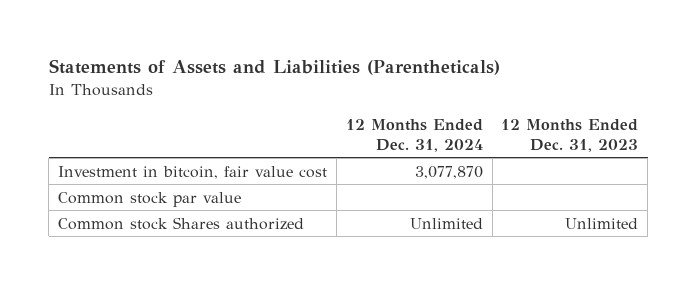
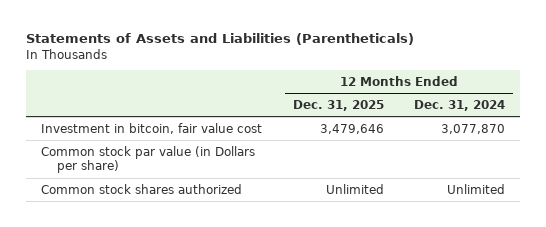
- | 12 Months Ended Dec. 31, 2024 | 12 Months Ended Dec. 31, 2023
+ | 12 Months Ended Dec. 31, 2025 | 12 Months Ended Dec. 31, 2024
- Common stock par value
- Common stock Shares authorized | Unlimited | Unlimited
+ Common stock par value (in Dollars per share)
+ Common stock shares authorized | Unlimited | Unlimited

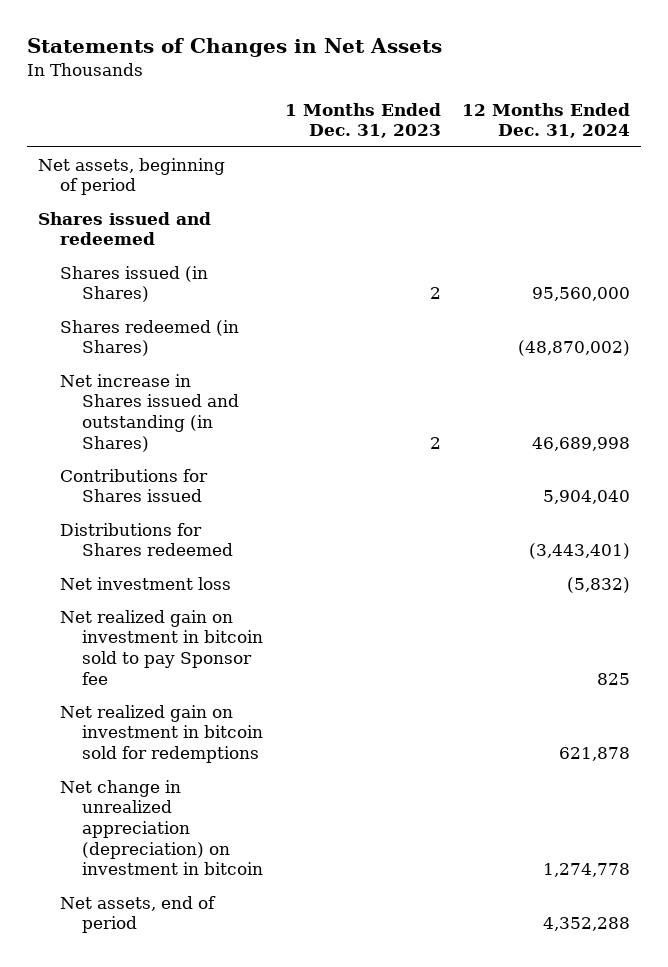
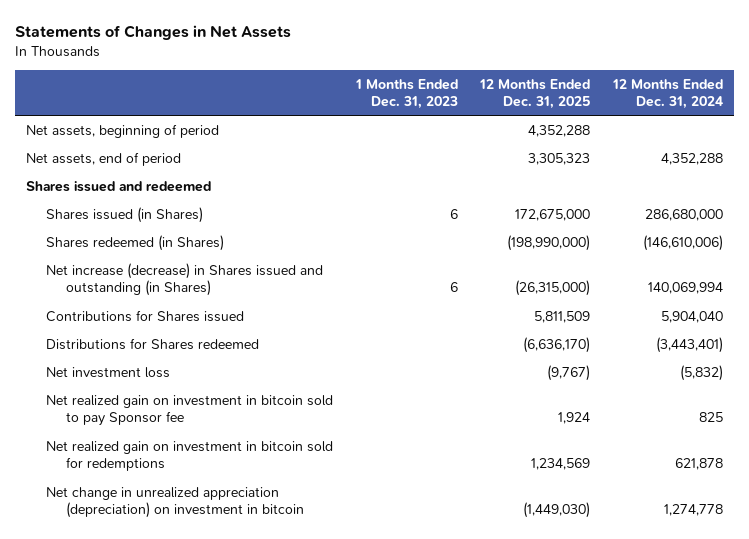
- | 1 Months Ended Dec. 31, 2023 | 12 Months Ended Dec. 31, 2024
+ | 1 Months Ended Dec. 31, 2023 | 12 Months Ended Dec. 31, 2025 | 12 Months Ended Dec. 31, 2024
moved up: Net assets, end of period | | 3,305,323 | 4,352,288
- Shares issued (in Shares) | 2 | 95,560,000
- Shares redeemed (in Shares) | | (48,870,002)
- Net increase in Shares issued and outstanding (in Shares) | 2 | 46,689,998
+ Shares issued (in Shares) | 6 | 172,675,000 | 286,680,000
+ Shares redeemed (in Shares) | | (198,990,000) | (146,610,006)
+ Net increase (decrease) in Shares issued and outstanding (in Shares) | 6 | (26,315,000) | 140,069,994

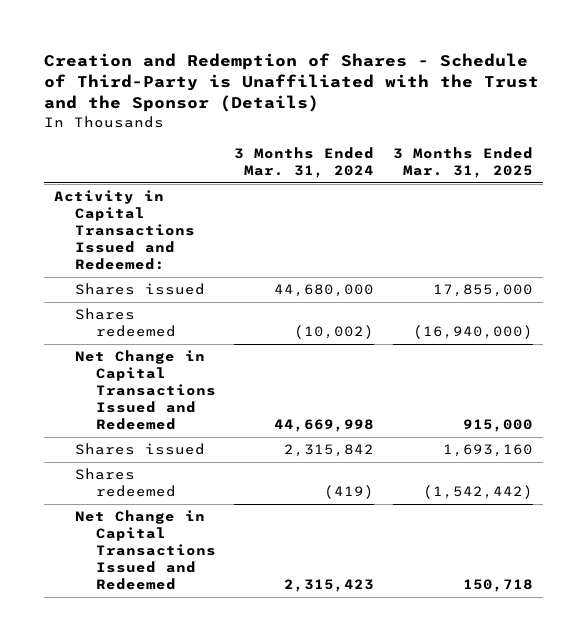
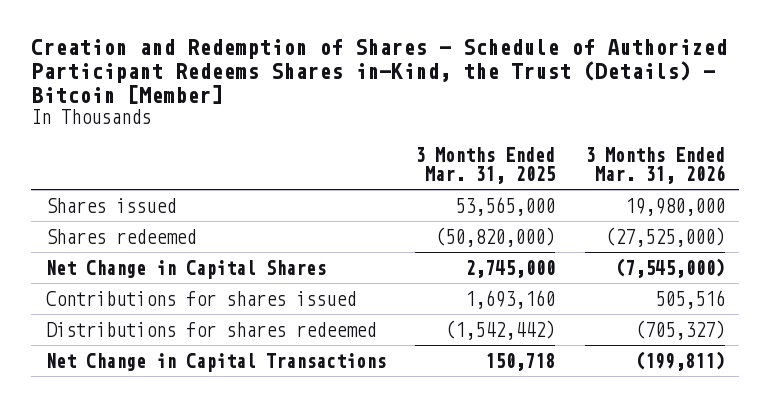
- Creation and Redemption of Shares - Schedule of Third-Party is Unaffiliated with the Trust and the Sponsor (Details)
+ Creation and Redemption of Shares - Schedule of Authorized Participant Redeems Shares in-Kind, the Trust (Details) - Bitcoin [Member]
- | 3 Months Ended Mar. 31, 2024 | 3 Months Ended Mar. 31, 2025
+ | 3 Months Ended Mar. 31, 2025 | 3 Months Ended Mar. 31, 2026
- Activity in Capital Transactions Issued and Redeemed:
- Shares issued | 44,680,000 | 17,855,000
- Shares redeemed | (10,002) | (16,940,000)
- Net Change in Capital Transactions Issued and Redeemed | 44,669,998 | 915,000
- Shares issued | 2,315,842 | 1,693,160
- Shares redeemed | (419) | (1,542,442)
- Net Change in Capital Transactions Issued and Redeemed | 2,315,423 | 150,718
+ Shares issued | 53,565,000 | 19,980,000
+ Shares redeemed | (50,820,000) | (27,525,000)
+ Net Change in Capital Shares | 2,745,000 | (7,545,000)
+ Contributions for shares issued | 1,693,160 | 505,516
+ Distributions for shares redeemed | (1,542,442) | (705,327)
+ Net Change in Capital Transactions | 150,718 | (199,811)

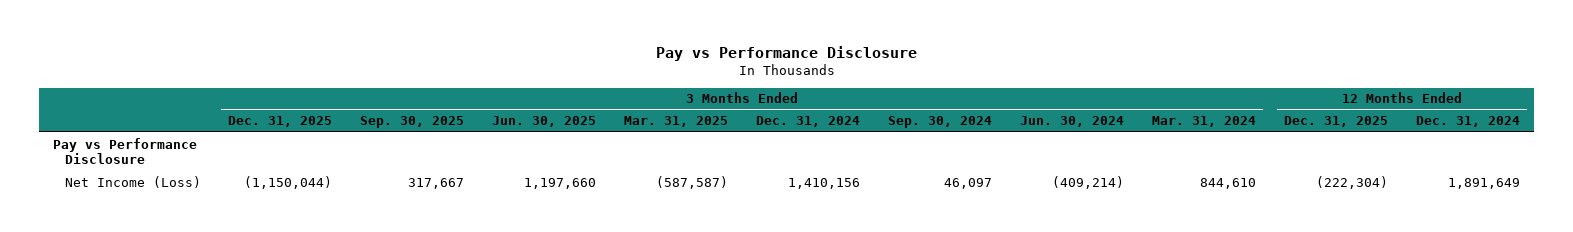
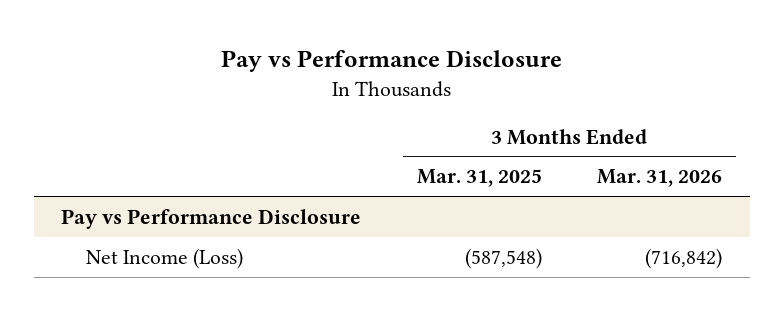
- | 3 Months Ended Dec. 31, 2025 | 3 Months Ended Sep. 30, 2025 | 3 Months Ended Jun. 30, 2025 | 3 Months Ended Mar. 31, 2025 | 3 Months Ended Dec. 31, 2024 | 3 Months Ended Sep. 30, 2024 | 3 Months Ended Jun. 30, 2024 | 3 Months Ended Mar. 31, 2024 | 12 Months Ended Dec. 31, 2025 | 12 Months Ended Dec. 31, 2024
+ | 3 Months Ended Mar. 31, 2025 | 3 Months Ended Mar. 31, 2026
- Net Income (Loss) | (1,150,044) | 317,667 | 1,197,660 | (587,587) | 1,410,156 | 46,097 | (409,214) | 844,610 | (222,304) | 1,891,649
+ Net Income (Loss) | (587,548) | (716,842)

